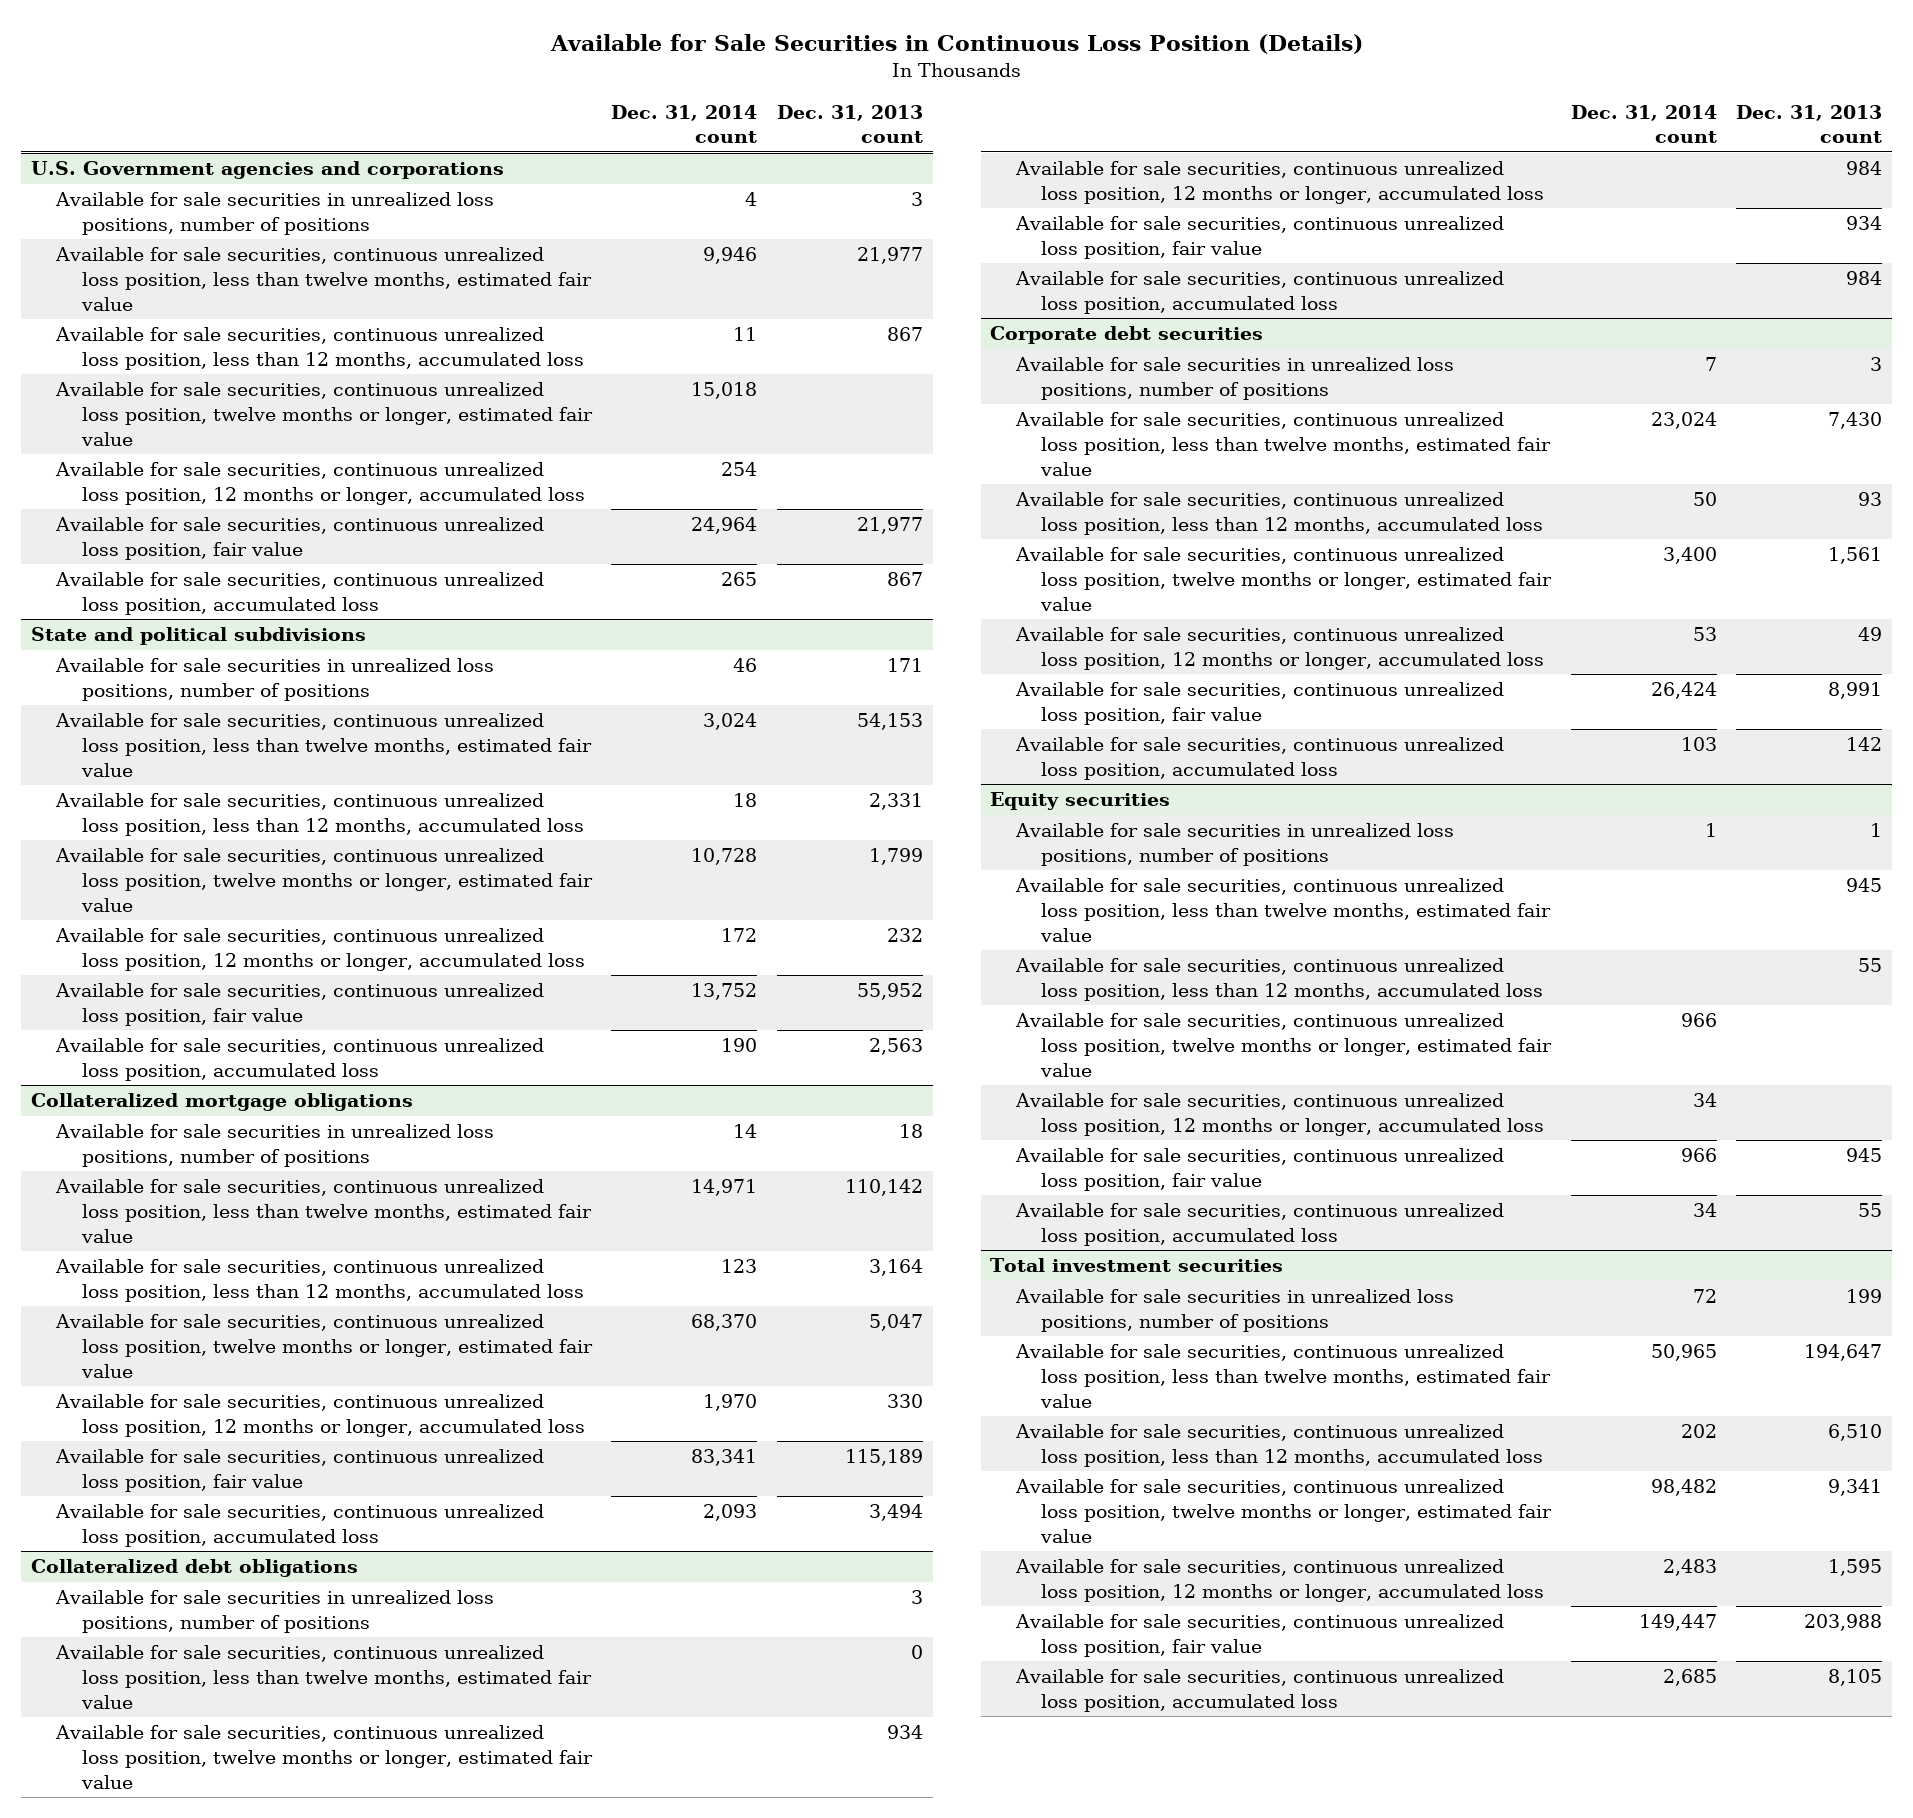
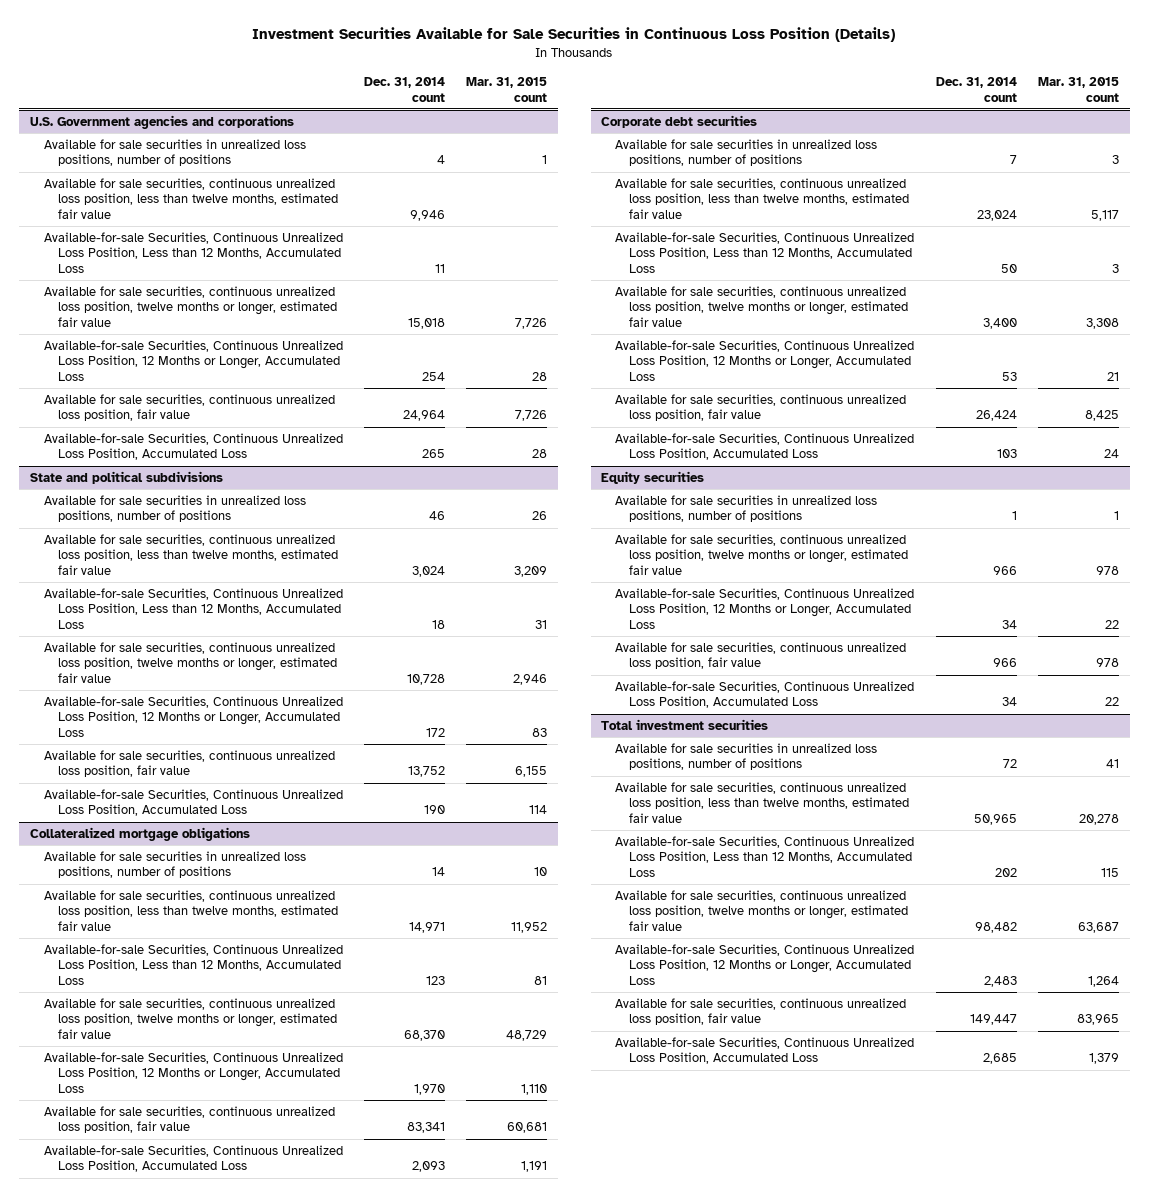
- Available for Sale Securities in Continuous Loss Position (Details)
+ Investment Securities Available for Sale Securities in Continuous Loss Position (Details)
- | Dec. 31, 2014 count | Dec. 31, 2013 count
+ | Dec. 31, 2014 count | Mar. 31, 2015 count
@ U.S. Government agencies and corporations
- Available for sale securities, continuous unrealized loss position, less than 12 months, accumulated loss | 11 | 867
+ Available-for-sale Securities, Continuous Unrealized Loss Position, Less than 12 Months, Accumulated Loss | 11 |
- Available for sale securities, continuous unrealized loss position, 12 months or longer, accumulated loss | 254 |
+ Available-for-sale Securities, Continuous Unrealized Loss Position, 12 Months or Longer, Accumulated Loss | 254 | 28
- Available for sale securities, continuous unrealized loss position, accumulated loss | 265 | 867
+ Available-for-sale Securities, Continuous Unrealized Loss Position, Accumulated Loss | 265 | 28
@ State and political subdivisions
- Available for sale securities, continuous unrealized loss position, less than 12 months, accumulated loss | 18 | 2,331
+ Available-for-sale Securities, Continuous Unrealized Loss Position, Less than 12 Months, Accumulated Loss | 18 | 31
- Available for sale securities, continuous unrealized loss position, 12 months or longer, accumulated loss | 172 | 232
+ Available-for-sale Securities, Continuous Unrealized Loss Position, 12 Months or Longer, Accumulated Loss | 172 | 83
- Available for sale securities, continuous unrealized loss position, accumulated loss | 190 | 2,563
+ Available-for-sale Securities, Continuous Unrealized Loss Position, Accumulated Loss | 190 | 114
@ Collateralized mortgage obligations
- Available for sale securities, continuous unrealized loss position, less than 12 months, accumulated loss | 123 | 3,164
+ Available-for-sale Securities, Continuous Unrealized Loss Position, Less than 12 Months, Accumulated Loss | 123 | 81
- Available for sale securities, continuous unrealized loss position, 12 months or longer, accumulated loss | 1,970 | 330
+ Available-for-sale Securities, Continuous Unrealized Loss Position, 12 Months or Longer, Accumulated Loss | 1,970 | 1,110
- Available for sale securities, continuous unrealized loss position, accumulated loss | 2,093 | 3,494
- Collateralized debt obligations
- Available for sale securities in unrealized loss positions, number of positions | | 3
- Available for sale securities, continuous unrealized loss position, less than twelve months, estimated fair value | | 0
- Available for sale securities, continuous unrealized loss position, twelve months or longer, estimated fair value | | 934
- Available for sale securities, continuous unrealized loss position, 12 months or longer, accumulated loss | | 984
- Available for sale securities, continuous unrealized loss position, fair value | | 934
- Available for sale securities, continuous unrealized loss position, accumulated loss | | 984
@ Collateralized mortgage obligations
+ Available-for-sale Securities, Continuous Unrealized Loss Position, Accumulated Loss | 2,093 | 1,191
@ Corporate debt securities
- Available for sale securities, continuous unrealized loss position, less than 12 months, accumulated loss | 50 | 93
+ Available-for-sale Securities, Continuous Unrealized Loss Position, Less than 12 Months, Accumulated Loss | 50 | 3
- Available for sale securities, continuous unrealized loss position, 12 months or longer, accumulated loss | 53 | 49
+ Available-for-sale Securities, Continuous Unrealized Loss Position, 12 Months or Longer, Accumulated Loss | 53 | 21
- Available for sale securities, continuous unrealized loss position, accumulated loss | 103 | 142
+ Available-for-sale Securities, Continuous Unrealized Loss Position, Accumulated Loss | 103 | 24
@ Equity securities
- Available for sale securities, continuous unrealized loss position, less than twelve months, estimated fair value | | 945
- Available for sale securities, continuous unrealized loss position, less than 12 months, accumulated loss | | 55
- Available for sale securities, continuous unrealized loss position, 12 months or longer, accumulated loss | 34 |
+ Available-for-sale Securities, Continuous Unrealized Loss Position, 12 Months or Longer, Accumulated Loss | 34 | 22
- Available for sale securities, continuous unrealized loss position, accumulated loss | 34 | 55
+ Available-for-sale Securities, Continuous Unrealized Loss Position, Accumulated Loss | 34 | 22
@ Total investment securities
- Available for sale securities, continuous unrealized loss position, less than 12 months, accumulated loss | 202 | 6,510
+ Available-for-sale Securities, Continuous Unrealized Loss Position, Less than 12 Months, Accumulated Loss | 202 | 115
- Available for sale securities, continuous unrealized loss position, 12 months or longer, accumulated loss | 2,483 | 1,595
+ Available-for-sale Securities, Continuous Unrealized Loss Position, 12 Months or Longer, Accumulated Loss | 2,483 | 1,264
- Available for sale securities, continuous unrealized loss position, accumulated loss | 2,685 | 8,105
+ Available-for-sale Securities, Continuous Unrealized Loss Position, Accumulated Loss | 2,685 | 1,379

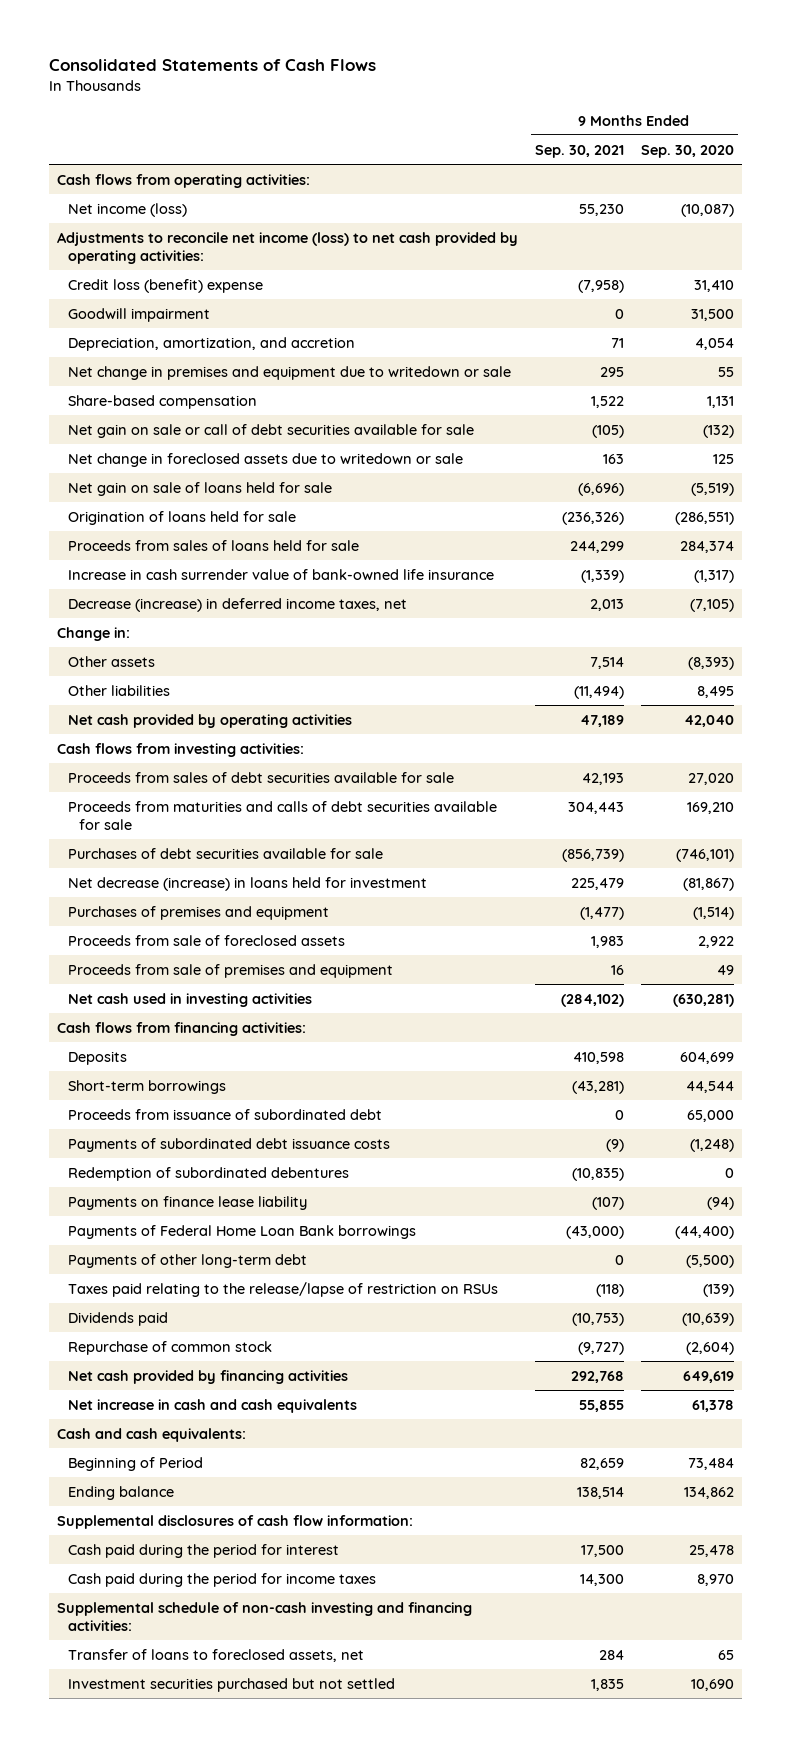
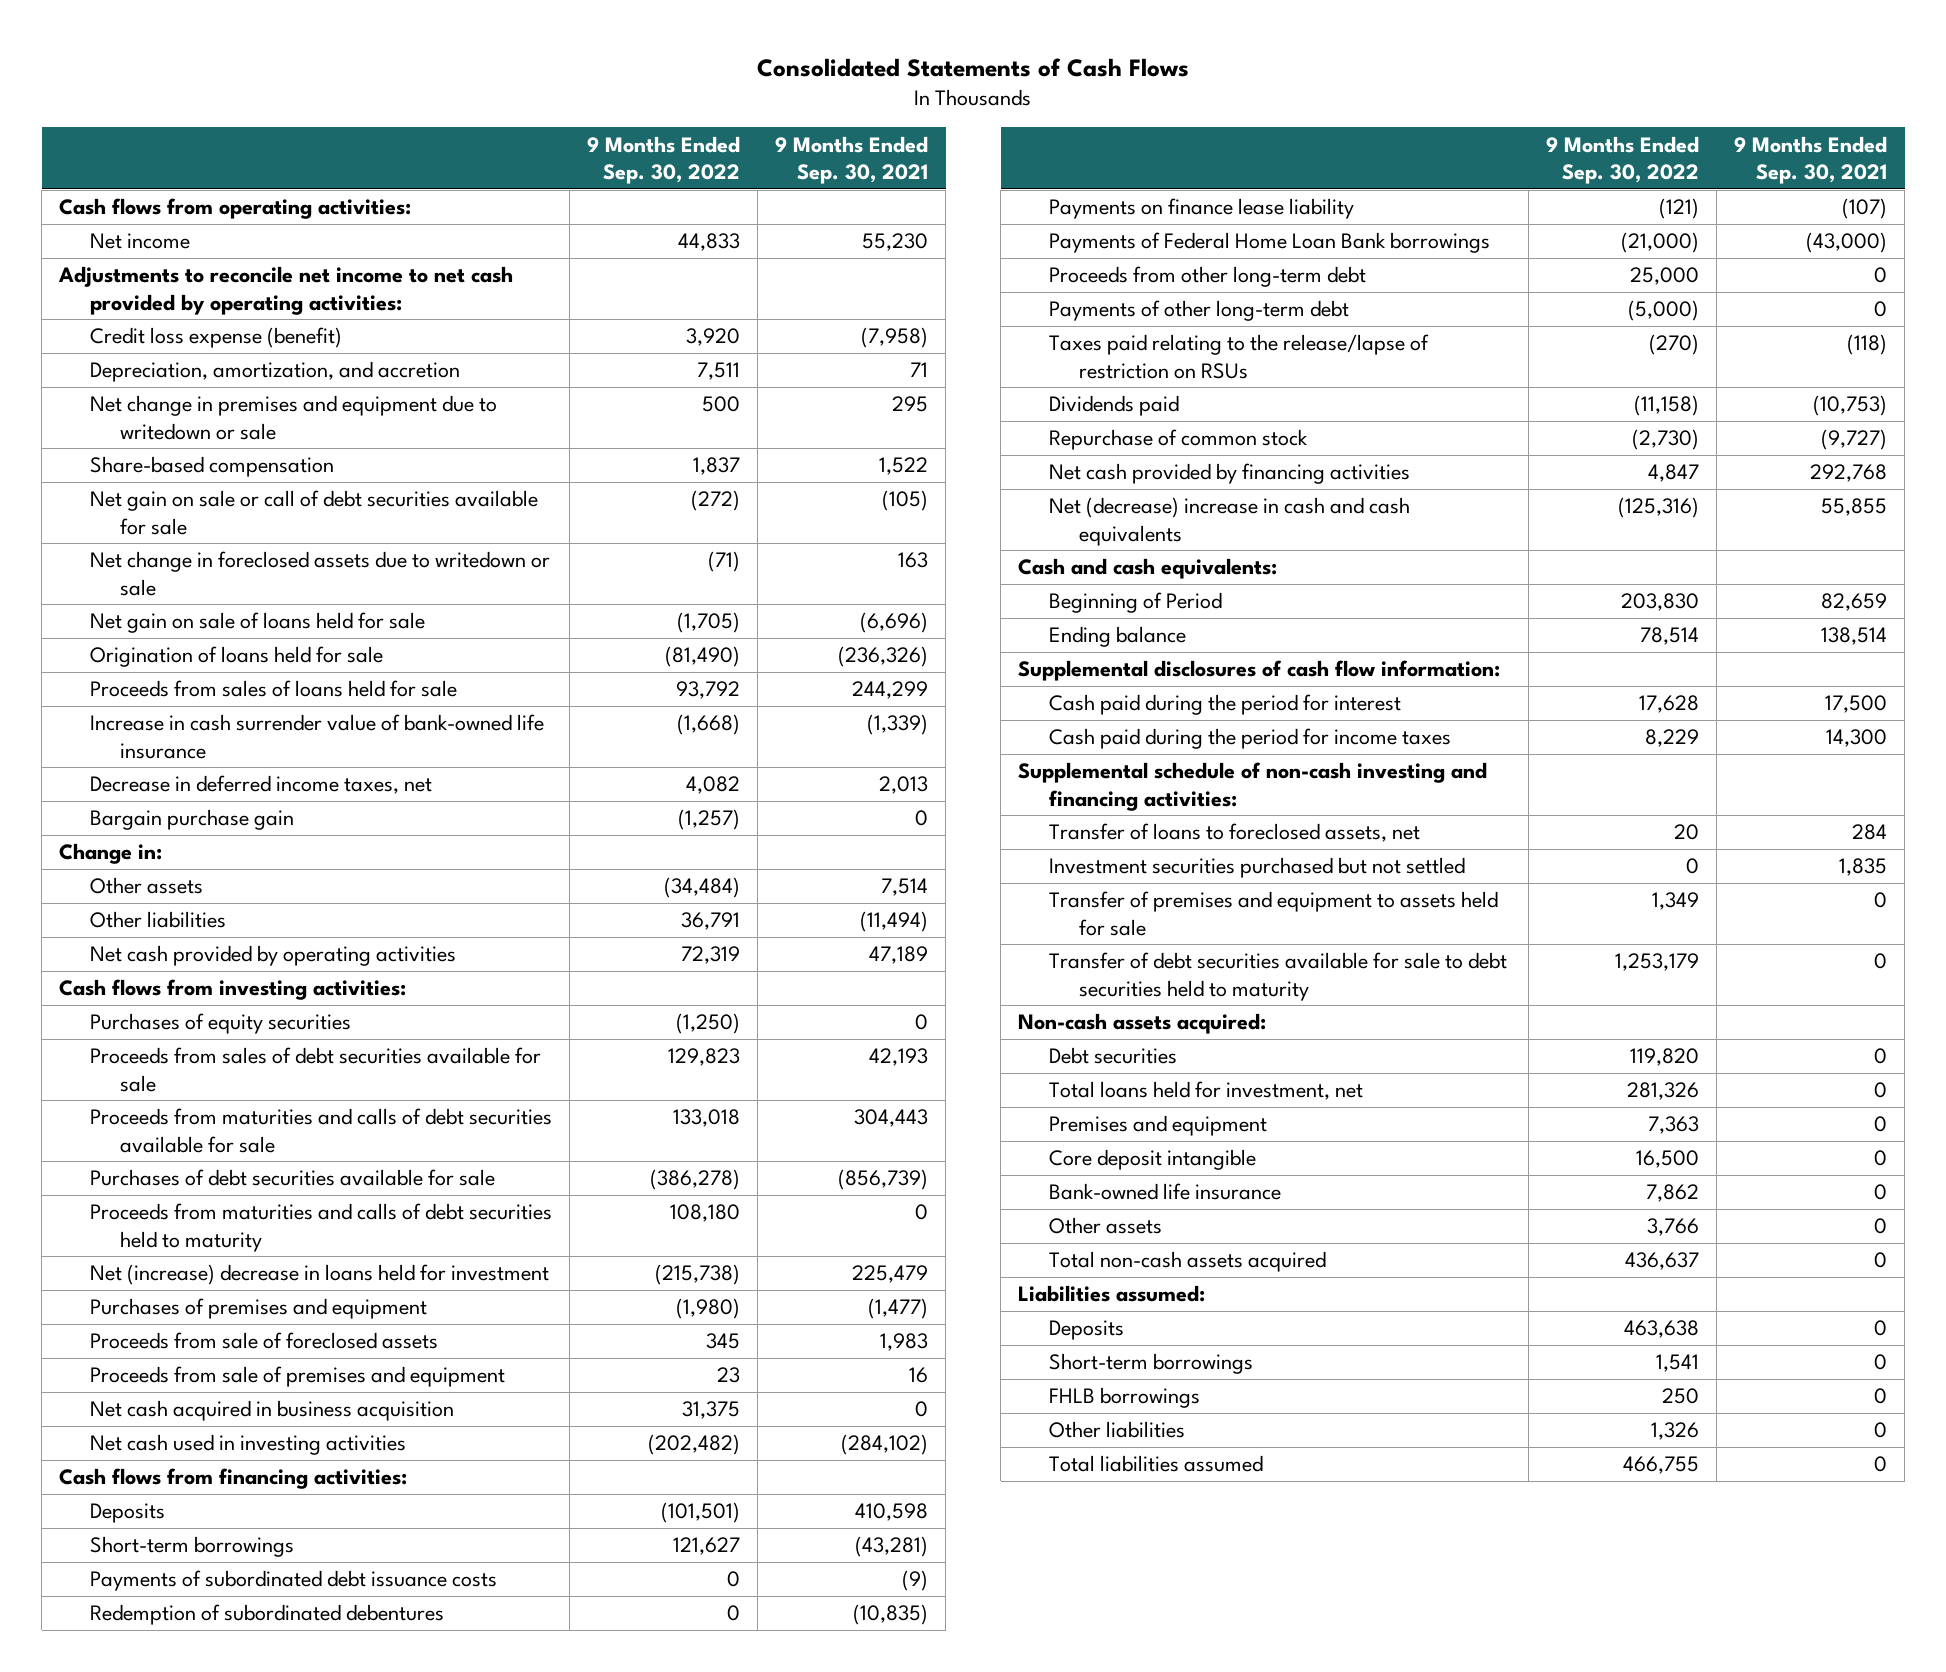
- | 9 Months Ended Sep. 30, 2021 | 9 Months Ended Sep. 30, 2020
+ | 9 Months Ended Sep. 30, 2022 | 9 Months Ended Sep. 30, 2021
- Net income (loss) | 55,230 | (10,087)
- Adjustments to reconcile net income (loss) to net cash provided by operating activities:
- Credit loss (benefit) expense | (7,958) | 31,410
- Goodwill impairment | 0 | 31,500
+ Net income | 44,833 | 55,230
+ Adjustments to reconcile net income to net cash provided by operating activities:
+ Credit loss expense (benefit) | 3,920 | (7,958)
- Decrease (increase) in deferred income taxes, net | 2,013 | (7,105)
+ Decrease in deferred income taxes, net | 4,082 | 2,013
+ Bargain purchase gain | (1,257) | 0
+ Purchases of equity securities | (1,250) | 0
- Net decrease (increase) in loans held for investment | 225,479 | (81,867)
+ Proceeds from maturities and calls of debt securities held to maturity | 108,180 | 0
+ Net (increase) decrease in loans held for investment | (215,738) | 225,479
+ Net cash acquired in business acquisition | 31,375 | 0
- Proceeds from issuance of subordinated debt | 0 | 65,000
+ Proceeds from other long-term debt | 25,000 | 0
- Net increase in cash and cash equivalents | 55,855 | 61,378
+ Net (decrease) increase in cash and cash equivalents | (125,316) | 55,855
+ Transfer of premises and equipment to assets held for sale | 1,349 | 0
+ Transfer of debt securities available for sale to debt securities held to maturity | 1,253,179 | 0
+ Non-cash assets acquired:
+ Debt securities | 119,820 | 0
+ Total loans held for investment, net | 281,326 | 0
+ Premises and equipment | 7,363 | 0
+ Core deposit intangible | 16,500 | 0
+ Bank-owned life insurance | 7,862 | 0
+ Other assets | 3,766 | 0
+ Total non-cash assets acquired | 436,637 | 0
+ Liabilities assumed:
+ Deposits | 463,638 | 0
+ Short-term borrowings | 1,541 | 0
+ FHLB borrowings | 250 | 0
+ Other liabilities | 1,326 | 0
+ Total liabilities assumed | 466,755 | 0

